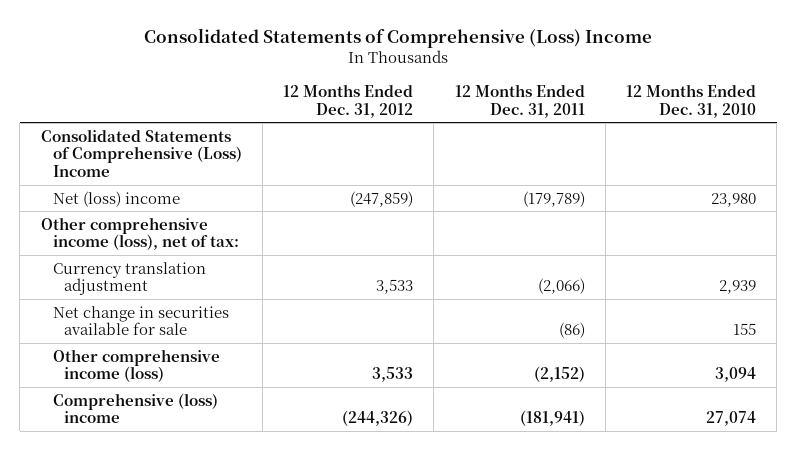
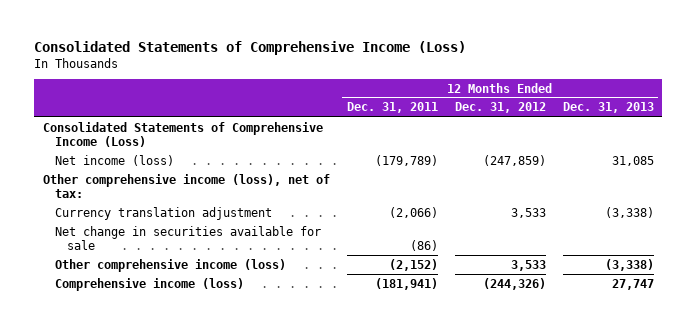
- Consolidated Statements of Comprehensive (Loss) Income
+ Consolidated Statements of Comprehensive Income (Loss)
- | 12 Months Ended Dec. 31, 2012 | 12 Months Ended Dec. 31, 2011 | 12 Months Ended Dec. 31, 2010
+ | 12 Months Ended Dec. 31, 2011 | 12 Months Ended Dec. 31, 2012 | 12 Months Ended Dec. 31, 2013
- Consolidated Statements of Comprehensive (Loss) Income
- Net (loss) income | (247,859) | (179,789) | 23,980
+ Consolidated Statements of Comprehensive Income (Loss)
+ Net income (loss) | (179,789) | (247,859) | 31,085
- Comprehensive (loss) income | (244,326) | (181,941) | 27,074
+ Comprehensive income (loss) | (181,941) | (244,326) | 27,747

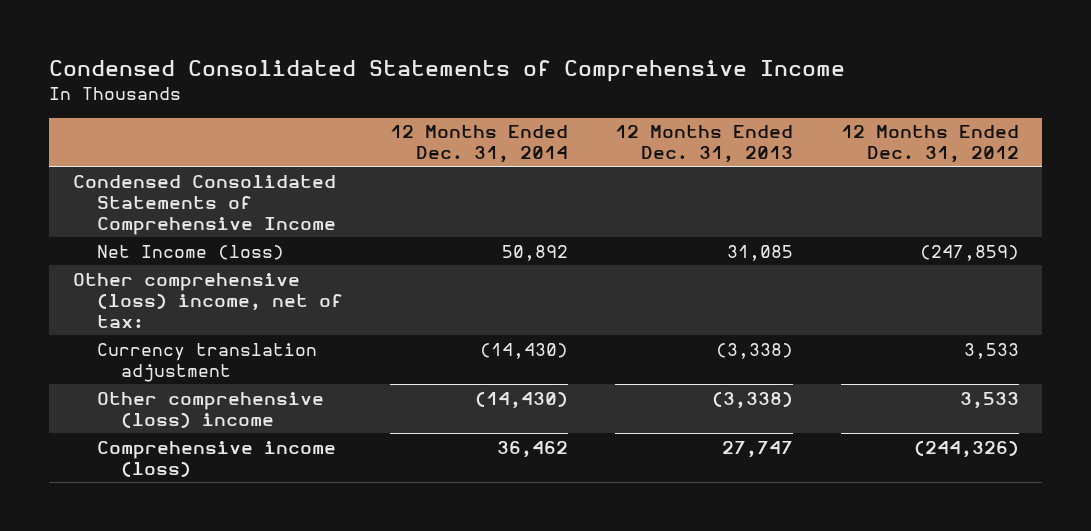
- Consolidated Statements of Comprehensive Income (Loss)
+ Condensed Consolidated Statements of Comprehensive Income
- | 12 Months Ended Dec. 31, 2011 | 12 Months Ended Dec. 31, 2012 | 12 Months Ended Dec. 31, 2013
+ | 12 Months Ended Dec. 31, 2014 | 12 Months Ended Dec. 31, 2013 | 12 Months Ended Dec. 31, 2012
- Consolidated Statements of Comprehensive Income (Loss)
- Net income (loss) | (179,789) | (247,859) | 31,085
- Other comprehensive income (loss), net of tax:
+ Condensed Consolidated Statements of Comprehensive Income
+ Net Income (loss) | 50,892 | 31,085 | (247,859)
+ Other comprehensive (loss) income, net of tax:
- Net change in securities available for sale | (86) | |
- Other comprehensive income (loss) | (2,152) | 3,533 | (3,338)
+ Other comprehensive (loss) income | (14,430) | (3,338) | 3,533

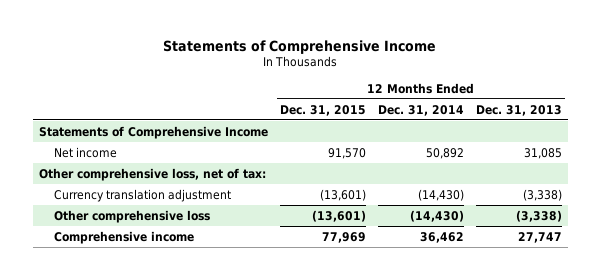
- Condensed Consolidated Statements of Comprehensive Income
+ Statements of Comprehensive Income
- | 12 Months Ended Dec. 31, 2014 | 12 Months Ended Dec. 31, 2013 | 12 Months Ended Dec. 31, 2012
+ | 12 Months Ended Dec. 31, 2015 | 12 Months Ended Dec. 31, 2014 | 12 Months Ended Dec. 31, 2013
- Condensed Consolidated Statements of Comprehensive Income
- Net Income (loss) | 50,892 | 31,085 | (247,859)
- Other comprehensive (loss) income, net of tax:
+ Statements of Comprehensive Income
+ Net income | 91,570 | 50,892 | 31,085
+ Other comprehensive loss, net of tax:
- Other comprehensive (loss) income | (14,430) | (3,338) | 3,533
- Comprehensive income (loss) | 36,462 | 27,747 | (244,326)
+ Other comprehensive loss | (13,601) | (14,430) | (3,338)
+ Comprehensive income | 77,969 | 36,462 | 27,747

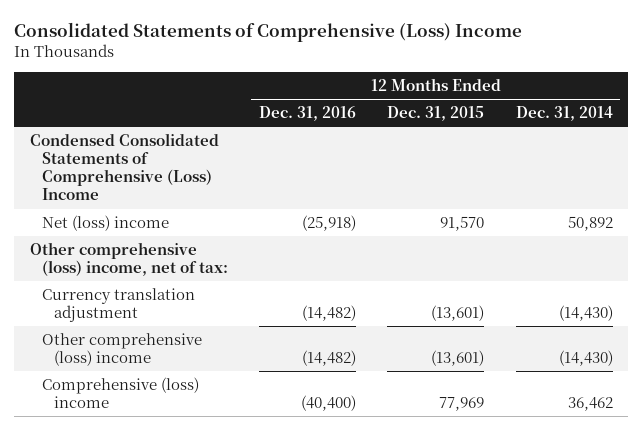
- Statements of Comprehensive Income
+ Consolidated Statements of Comprehensive (Loss) Income
- | 12 Months Ended Dec. 31, 2015 | 12 Months Ended Dec. 31, 2014 | 12 Months Ended Dec. 31, 2013
+ | 12 Months Ended Dec. 31, 2016 | 12 Months Ended Dec. 31, 2015 | 12 Months Ended Dec. 31, 2014
- Statements of Comprehensive Income
- Net income | 91,570 | 50,892 | 31,085
- Other comprehensive loss, net of tax:
+ Condensed Consolidated Statements of Comprehensive (Loss) Income
+ Net (loss) income | (25,918) | 91,570 | 50,892
+ Other comprehensive (loss) income, net of tax:
- Other comprehensive loss | (13,601) | (14,430) | (3,338)
- Comprehensive income | 77,969 | 36,462 | 27,747
+ Other comprehensive (loss) income | (14,482) | (13,601) | (14,430)
+ Comprehensive (loss) income | (40,400) | 77,969 | 36,462

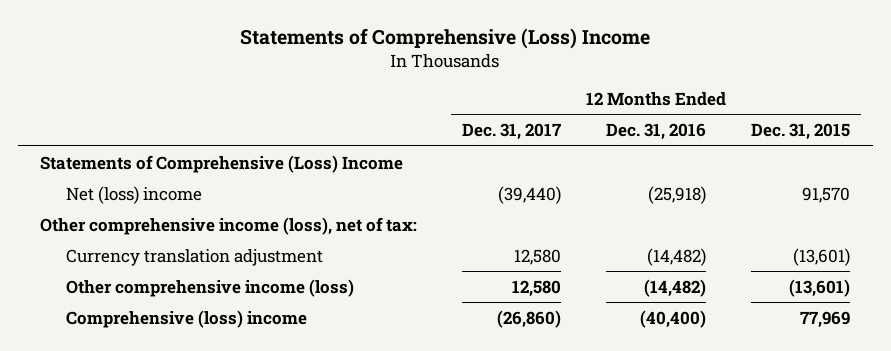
- Consolidated Statements of Comprehensive (Loss) Income
+ Statements of Comprehensive (Loss) Income
- | 12 Months Ended Dec. 31, 2016 | 12 Months Ended Dec. 31, 2015 | 12 Months Ended Dec. 31, 2014
+ | 12 Months Ended Dec. 31, 2017 | 12 Months Ended Dec. 31, 2016 | 12 Months Ended Dec. 31, 2015
- Condensed Consolidated Statements of Comprehensive (Loss) Income
+ Statements of Comprehensive (Loss) Income
- Other comprehensive (loss) income, net of tax:
+ Other comprehensive income (loss), net of tax:
- Other comprehensive (loss) income | (14,482) | (13,601) | (14,430)
+ Other comprehensive income (loss) | 12,580 | (14,482) | (13,601)

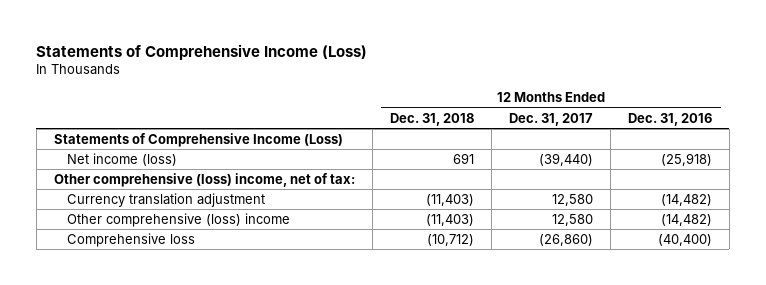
- Statements of Comprehensive (Loss) Income
+ Statements of Comprehensive Income (Loss)
- | 12 Months Ended Dec. 31, 2017 | 12 Months Ended Dec. 31, 2016 | 12 Months Ended Dec. 31, 2015
+ | 12 Months Ended Dec. 31, 2018 | 12 Months Ended Dec. 31, 2017 | 12 Months Ended Dec. 31, 2016
- Statements of Comprehensive (Loss) Income
- Net (loss) income | (39,440) | (25,918) | 91,570
- Other comprehensive income (loss), net of tax:
+ Statements of Comprehensive Income (Loss)
+ Net income (loss) | 691 | (39,440) | (25,918)
+ Other comprehensive (loss) income, net of tax:
- Other comprehensive income (loss) | 12,580 | (14,482) | (13,601)
- Comprehensive (loss) income | (26,860) | (40,400) | 77,969
+ Other comprehensive (loss) income | (11,403) | 12,580 | (14,482)
+ Comprehensive loss | (10,712) | (26,860) | (40,400)

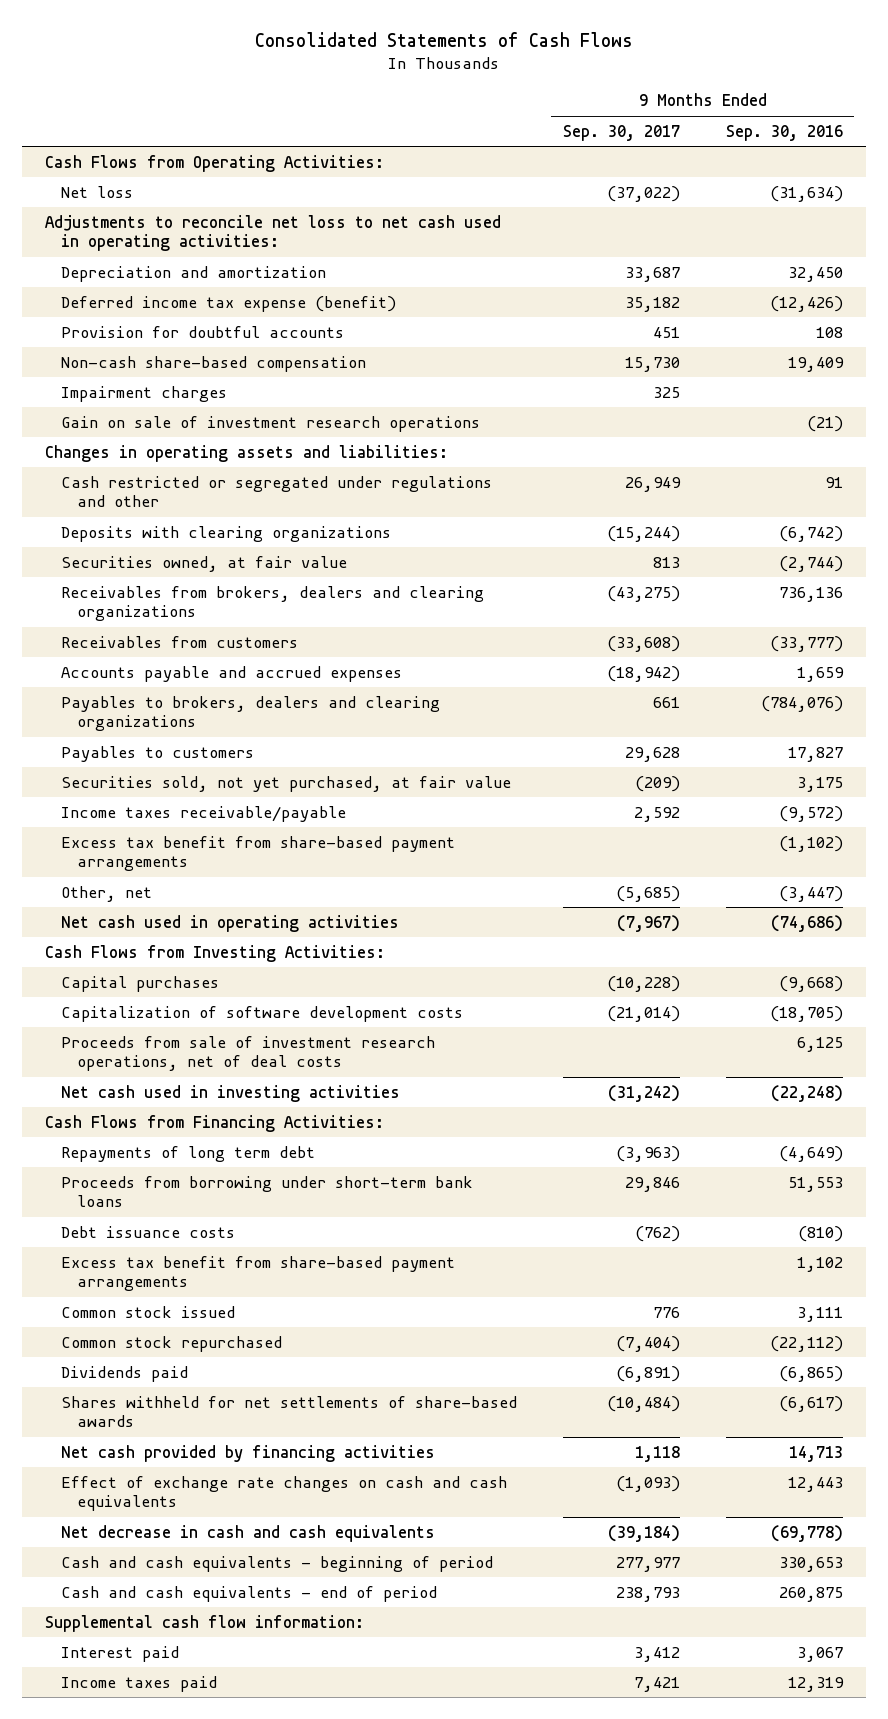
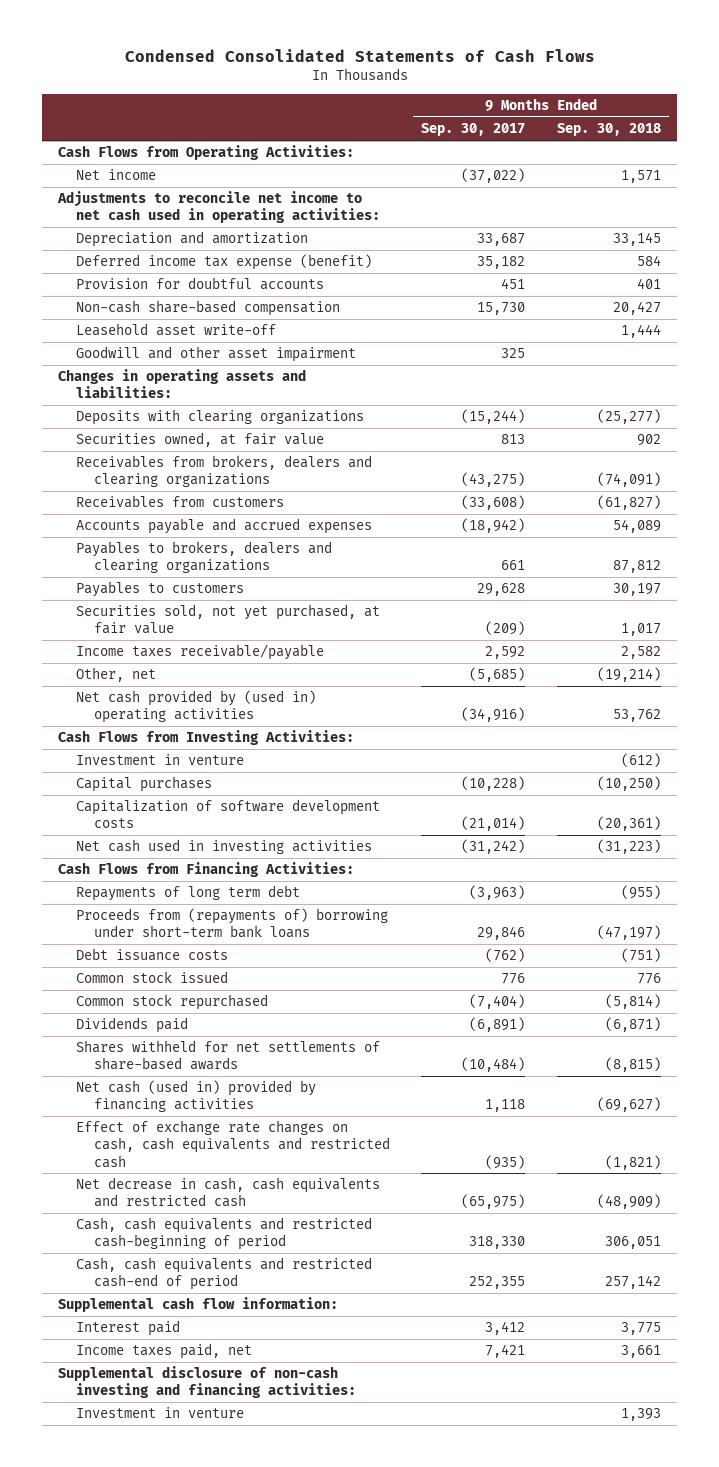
- Consolidated Statements of Cash Flows
+ Condensed Consolidated Statements of Cash Flows
- | 9 Months Ended Sep. 30, 2017 | 9 Months Ended Sep. 30, 2016
+ | 9 Months Ended Sep. 30, 2017 | 9 Months Ended Sep. 30, 2018
- Net loss | (37,022) | (31,634)
- Adjustments to reconcile net loss to net cash used in operating activities:
+ Net income | (37,022) | 1,571
+ Adjustments to reconcile net income to net cash used in operating activities:
- Impairment charges | 325 |
- Gain on sale of investment research operations | | (21)
+ Leasehold asset write-off | | 1,444
+ Goodwill and other asset impairment | 325 |
- Cash restricted or segregated under regulations and other | 26,949 | 91
- Excess tax benefit from share-based payment arrangements | | (1,102)
- Net cash used in operating activities | (7,967) | (74,686)
+ Net cash provided by (used in) operating activities | (34,916) | 53,762
+ Investment in venture | | (612)
- Proceeds from sale of investment research operations, net of deal costs | | 6,125
- Proceeds from borrowing under short-term bank loans | 29,846 | 51,553
+ Proceeds from (repayments of) borrowing under short-term bank loans | 29,846 | (47,197)
- Excess tax benefit from share-based payment arrangements | | 1,102
- Net cash provided by financing activities | 1,118 | 14,713
- Effect of exchange rate changes on cash and cash equivalents | (1,093) | 12,443
- Net decrease in cash and cash equivalents | (39,184) | (69,778)
- Cash and cash equivalents - beginning of period | 277,977 | 330,653
- Cash and cash equivalents - end of period | 238,793 | 260,875
+ Net cash (used in) provided by financing activities | 1,118 | (69,627)
+ Effect of exchange rate changes on cash, cash equivalents and restricted cash | (935) | (1,821)
+ Net decrease in cash, cash equivalents and restricted cash | (65,975) | (48,909)
+ Cash, cash equivalents and restricted cash-beginning of period | 318,330 | 306,051
+ Cash, cash equivalents and restricted cash-end of period | 252,355 | 257,142
- Income taxes paid | 7,421 | 12,319
+ Income taxes paid, net | 7,421 | 3,661
+ Supplemental disclosure of non-cash investing and financing activities:
+ Investment in venture | | 1,393

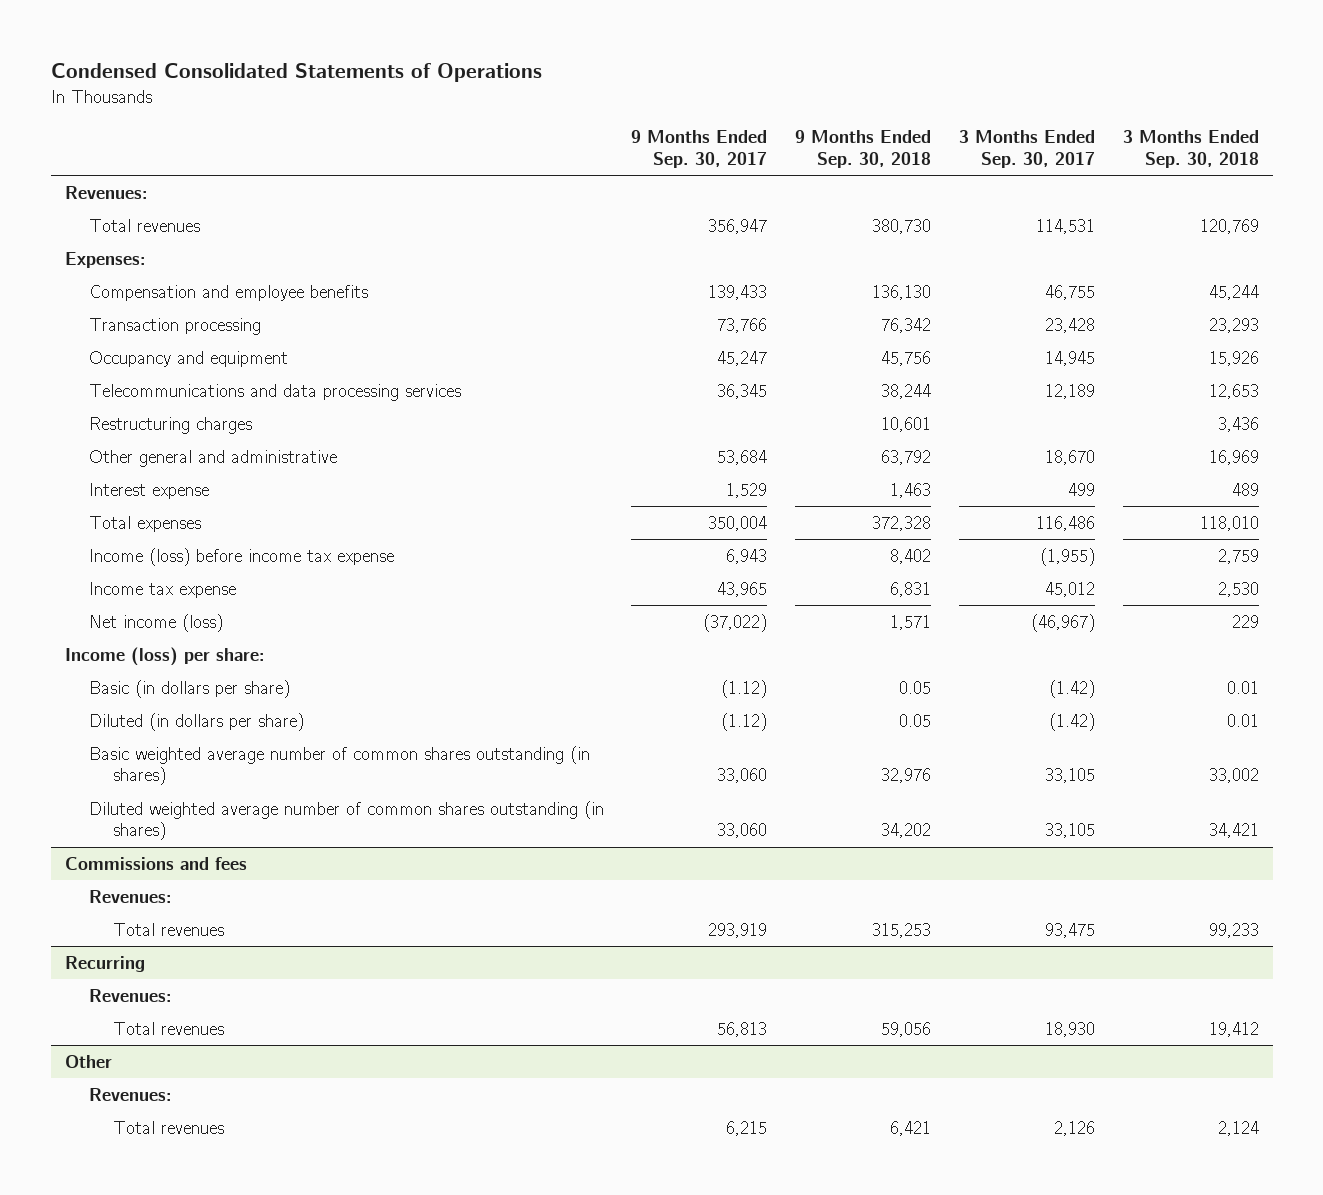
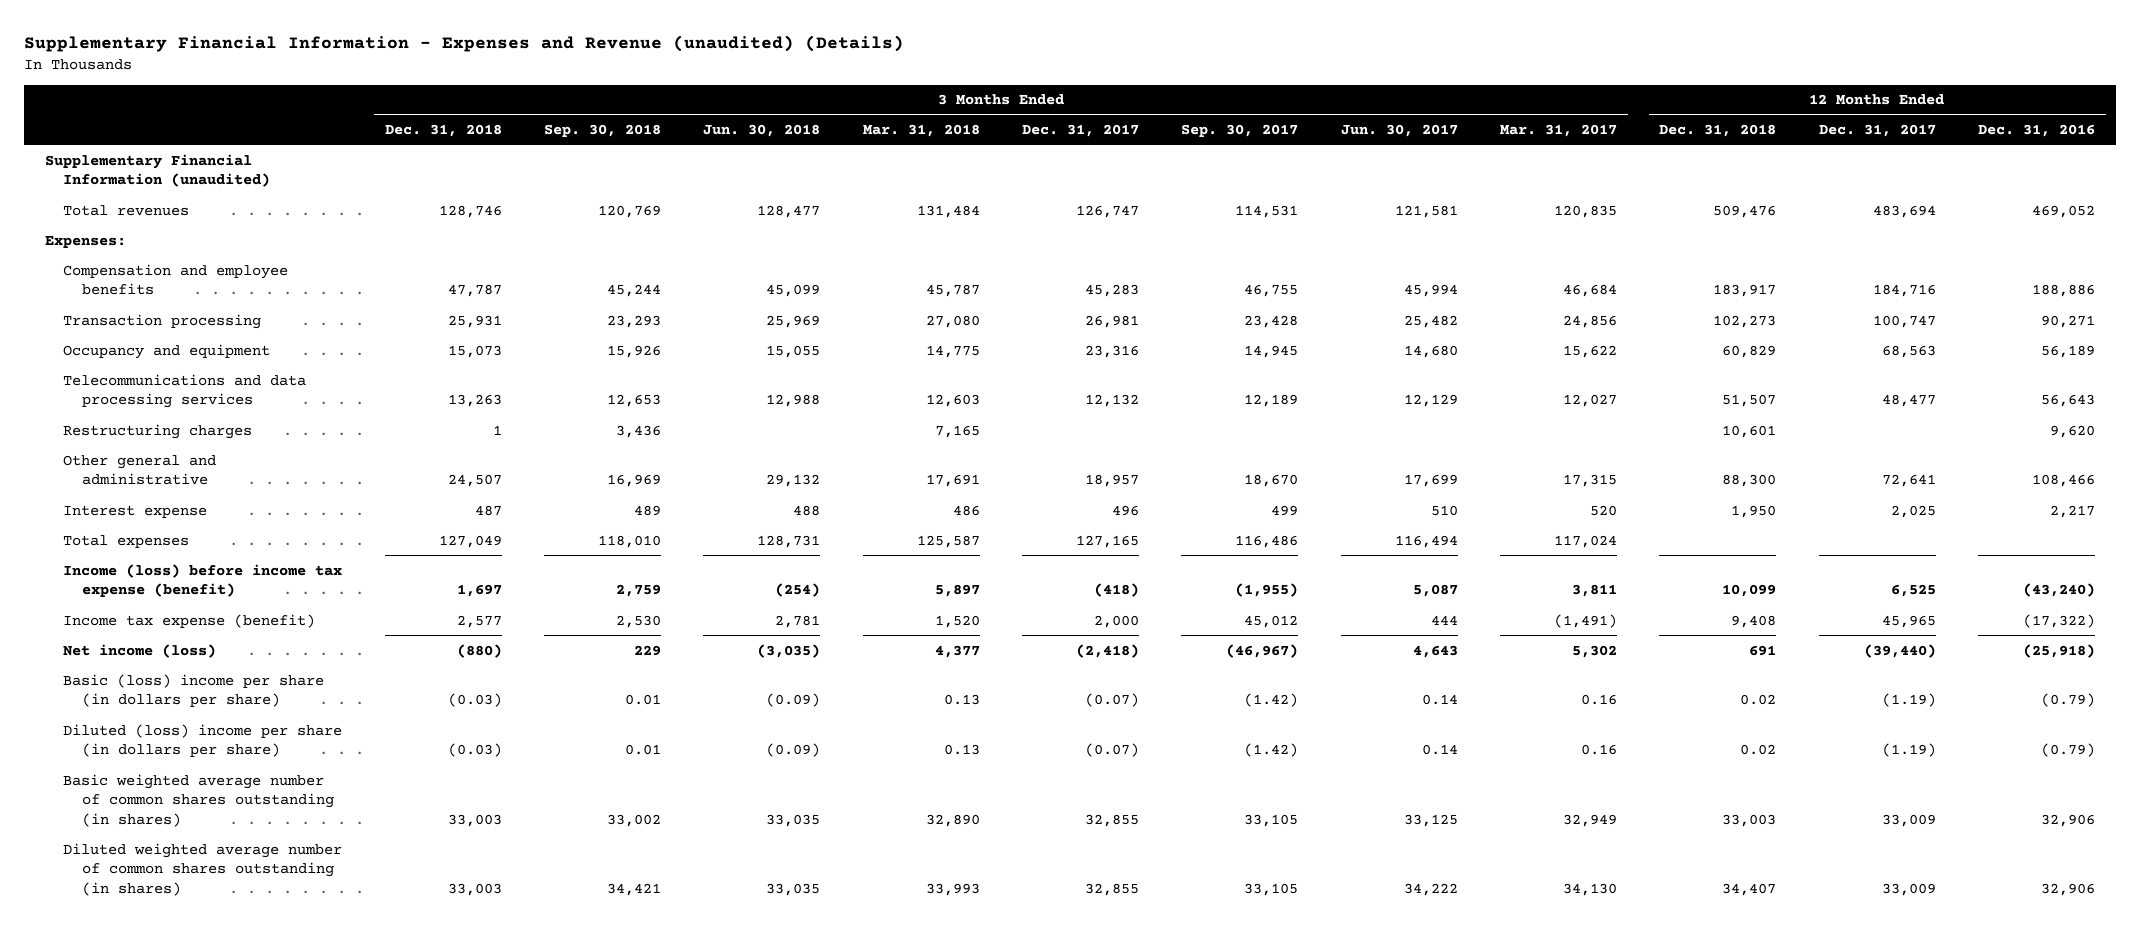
- Condensed Consolidated Statements of Operations
+ Supplementary Financial Information - Expenses and Revenue (unaudited) (Details)
- | 9 Months Ended Sep. 30, 2017 | 9 Months Ended Sep. 30, 2018 | 3 Months Ended Sep. 30, 2017 | 3 Months Ended Sep. 30, 2018
+ | 3 Months Ended Dec. 31, 2018 | 3 Months Ended Sep. 30, 2018 | 3 Months Ended Jun. 30, 2018 | 3 Months Ended Mar. 31, 2018 | 3 Months Ended Dec. 31, 2017 | 3 Months Ended Sep. 30, 2017 | 3 Months Ended Jun. 30, 2017 | 3 Months Ended Mar. 31, 2017 | 12 Months Ended Dec. 31, 2018 | 12 Months Ended Dec. 31, 2017 | 12 Months Ended Dec. 31, 2016
- Revenues:
+ Supplementary Financial Information (unaudited)
- Income (loss) before income tax expense | 6,943 | 8,402 | (1,955) | 2,759
- Income tax expense | 43,965 | 6,831 | 45,012 | 2,530
+ Income (loss) before income tax expense (benefit) | 1,697 | 2,759 | (254) | 5,897 | (418) | (1,955) | 5,087 | 3,811 | 10,099 | 6,525 | (43,240)
+ Income tax expense (benefit) | 2,577 | 2,530 | 2,781 | 1,520 | 2,000 | 45,012 | 444 | (1,491) | 9,408 | 45,965 | (17,322)
- Income (loss) per share:
- Basic (in dollars per share) | (1.12) | 0.05 | (1.42) | 0.01
- Diluted (in dollars per share) | (1.12) | 0.05 | (1.42) | 0.01
+ Basic (loss) income per share (in dollars per share) | (0.03) | 0.01 | (0.09) | 0.13 | (0.07) | (1.42) | 0.14 | 0.16 | 0.02 | (1.19) | (0.79)
+ Diluted (loss) income per share (in dollars per share) | (0.03) | 0.01 | (0.09) | 0.13 | (0.07) | (1.42) | 0.14 | 0.16 | 0.02 | (1.19) | (0.79)
- Commissions and fees
- Revenues:
- Total revenues | 293,919 | 315,253 | 93,475 | 99,233
- Recurring
- Revenues:
- Total revenues | 56,813 | 59,056 | 18,930 | 19,412
- Other
- Revenues:
- Total revenues | 6,215 | 6,421 | 2,126 | 2,124

